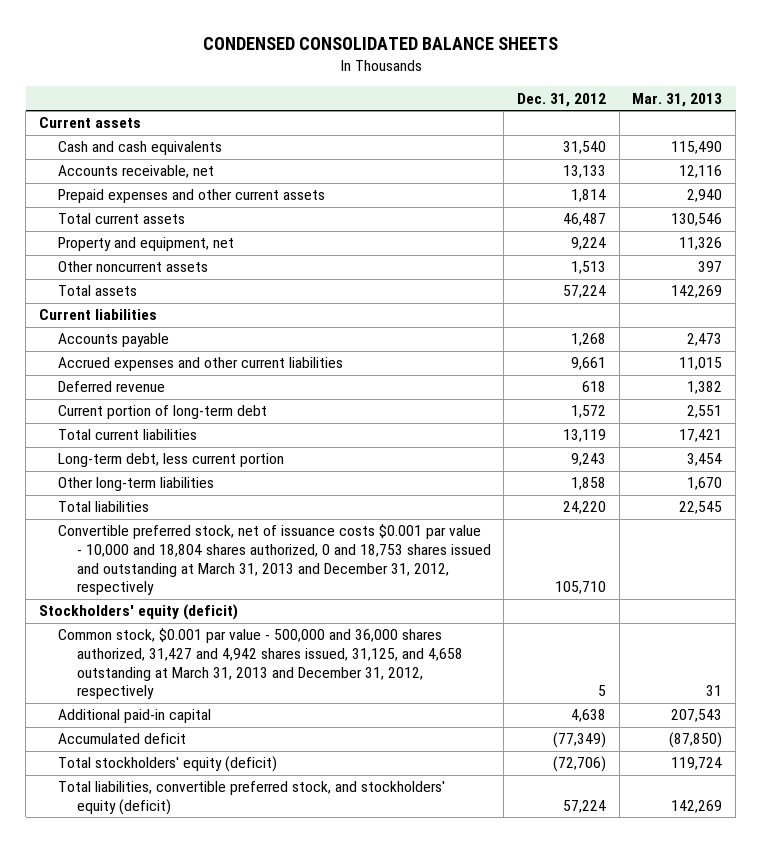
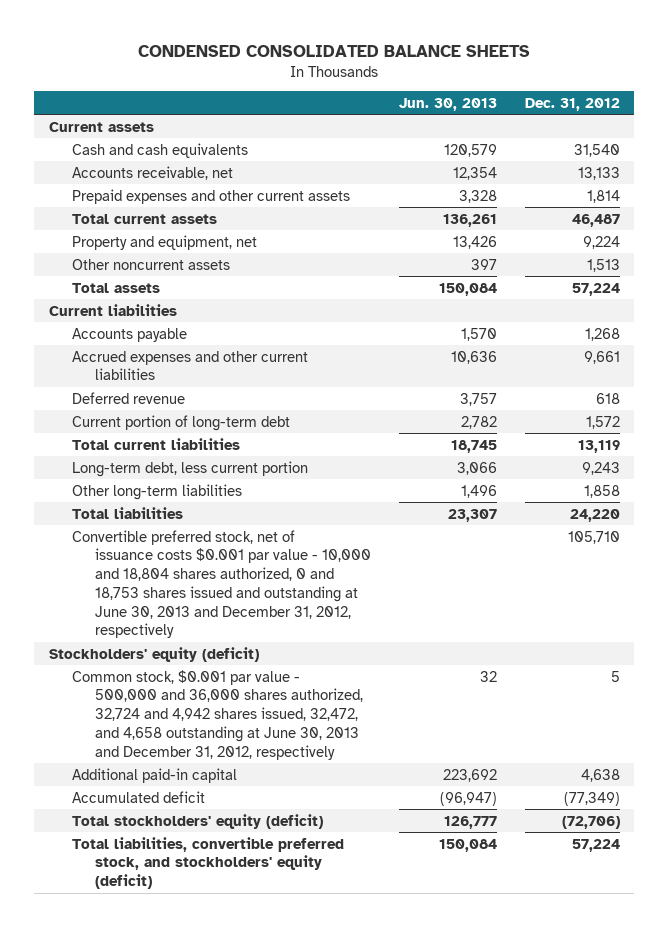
- | Dec. 31, 2012 | Mar. 31, 2013
+ | Jun. 30, 2013 | Dec. 31, 2012
- Convertible preferred stock, net of issuance costs $0.001 par value - 10,000 and 18,804 shares authorized, 0 and 18,753 shares issued and outstanding at March 31, 2013 and December 31, 2012, respectively | 105,710 |
+ Convertible preferred stock, net of issuance costs $0.001 par value - 10,000 and 18,804 shares authorized, 0 and 18,753 shares issued and outstanding at June 30, 2013 and December 31, 2012, respectively | | 105,710
- Common stock, $0.001 par value - 500,000 and 36,000 shares authorized, 31,427 and 4,942 shares issued, 31,125, and 4,658 outstanding at March 31, 2013 and December 31, 2012, respectively | 5 | 31
+ Common stock, $0.001 par value - 500,000 and 36,000 shares authorized, 32,724 and 4,942 shares issued, 32,472, and 4,658 outstanding at June 30, 2013 and December 31, 2012, respectively | 32 | 5

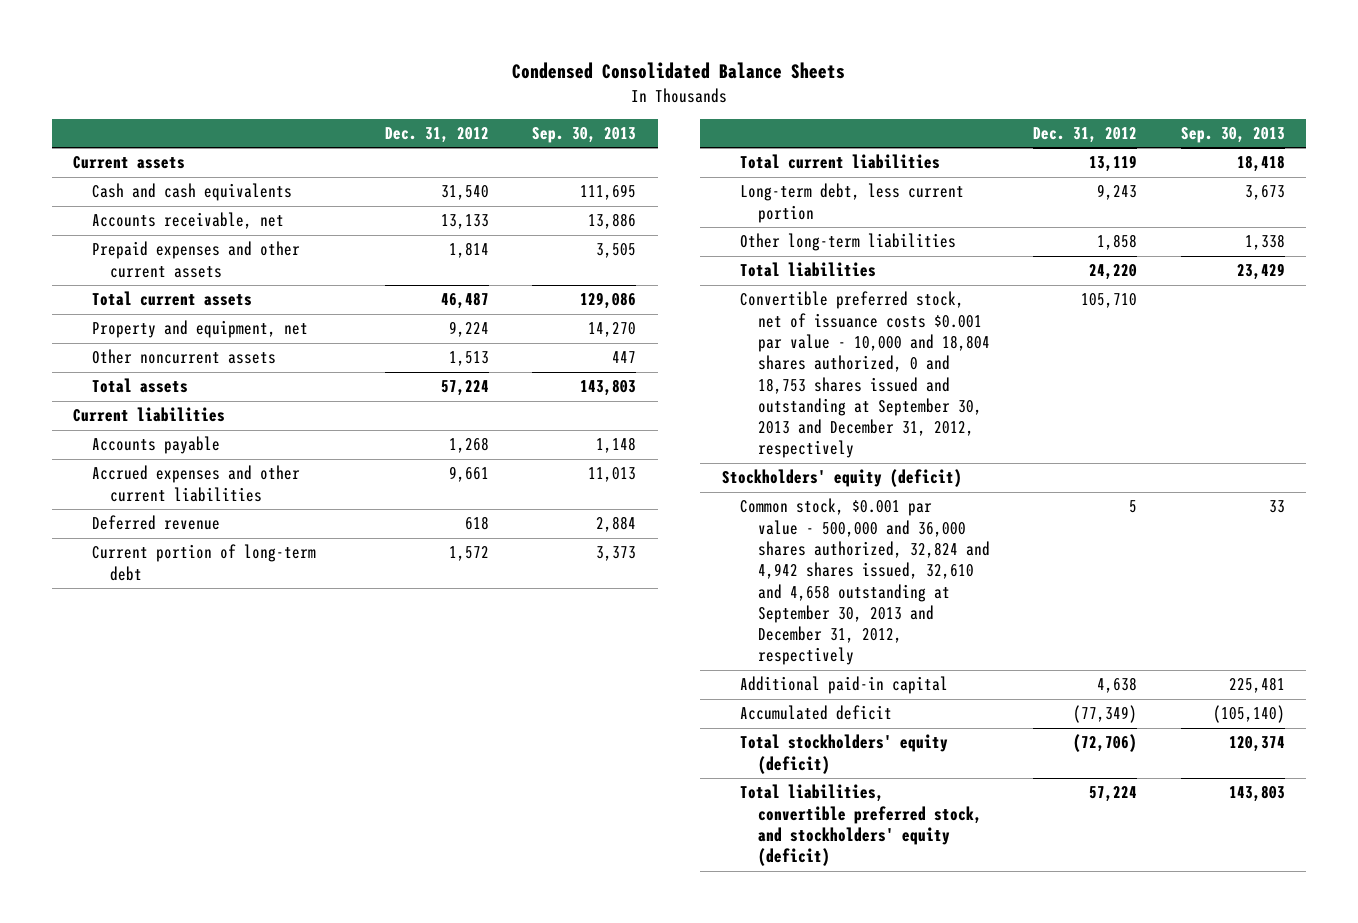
- CONDENSED CONSOLIDATED BALANCE SHEETS
+ Condensed Consolidated Balance Sheets
- | Jun. 30, 2013 | Dec. 31, 2012
+ | Dec. 31, 2012 | Sep. 30, 2013
- Convertible preferred stock, net of issuance costs $0.001 par value - 10,000 and 18,804 shares authorized, 0 and 18,753 shares issued and outstanding at June 30, 2013 and December 31, 2012, respectively | | 105,710
+ Convertible preferred stock, net of issuance costs $0.001 par value - 10,000 and 18,804 shares authorized, 0 and 18,753 shares issued and outstanding at September 30, 2013 and December 31, 2012, respectively | 105,710 |
- Common stock, $0.001 par value - 500,000 and 36,000 shares authorized, 32,724 and 4,942 shares issued, 32,472, and 4,658 outstanding at June 30, 2013 and December 31, 2012, respectively | 32 | 5
+ Common stock, $0.001 par value - 500,000 and 36,000 shares authorized, 32,824 and 4,942 shares issued, 32,610 and 4,658 outstanding at September 30, 2013 and December 31, 2012, respectively | 5 | 33

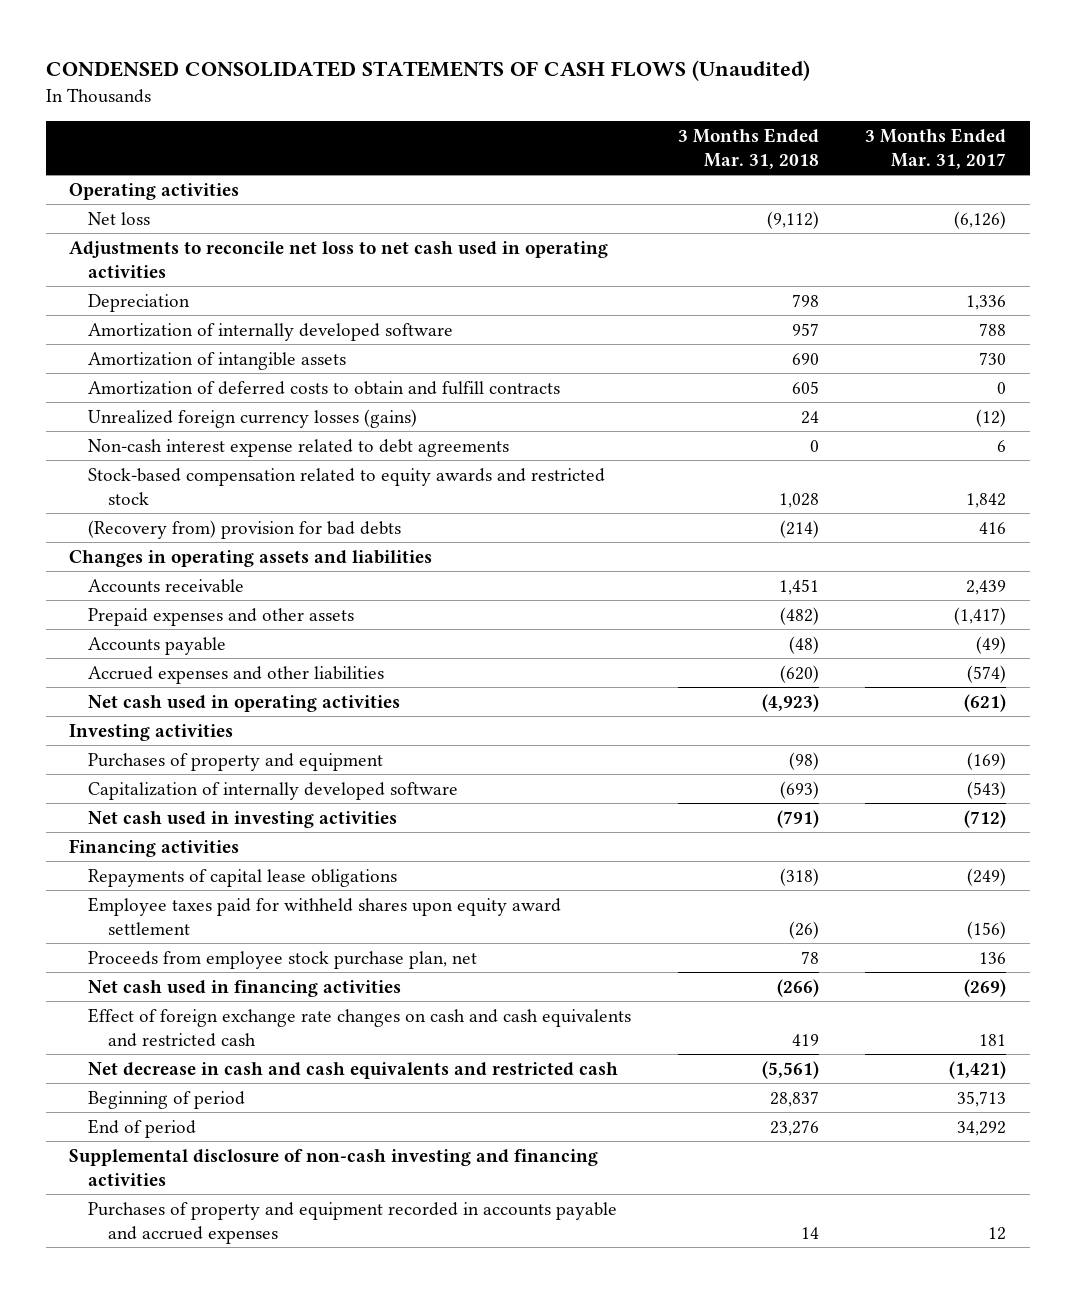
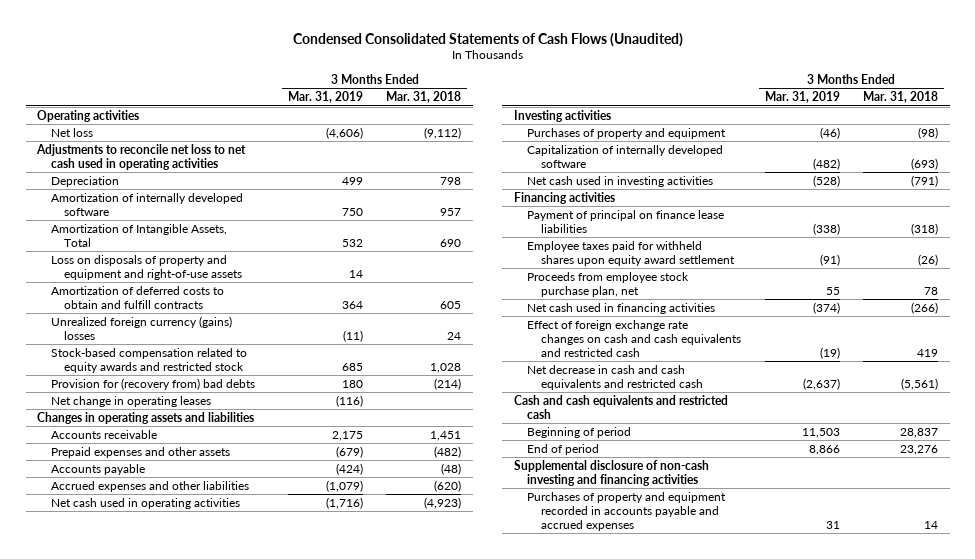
- CONDENSED CONSOLIDATED STATEMENTS OF CASH FLOWS (Unaudited)
+ Condensed Consolidated Statements of Cash Flows (Unaudited)
- | 3 Months Ended Mar. 31, 2018 | 3 Months Ended Mar. 31, 2017
+ | 3 Months Ended Mar. 31, 2019 | 3 Months Ended Mar. 31, 2018
- Amortization of intangible assets | 690 | 730
+ Amortization of Intangible Assets, Total | 532 | 690
+ Loss on disposals of property and equipment and right-of-use assets | 14 |
- Unrealized foreign currency losses (gains) | 24 | (12)
- Non-cash interest expense related to debt agreements | 0 | 6
+ Unrealized foreign currency (gains) losses | (11) | 24
- (Recovery from) provision for bad debts | (214) | 416
+ Provision for (recovery from) bad debts | 180 | (214)
+ Net change in operating leases | (116) |
- Repayments of capital lease obligations | (318) | (249)
+ Payment of principal on finance lease liabilities | (338) | (318)
+ Cash and cash equivalents and restricted cash

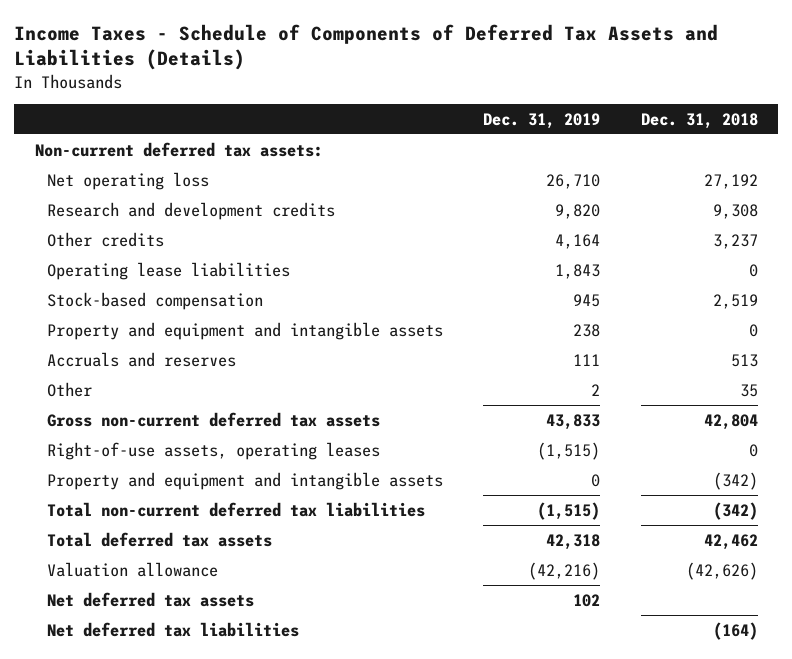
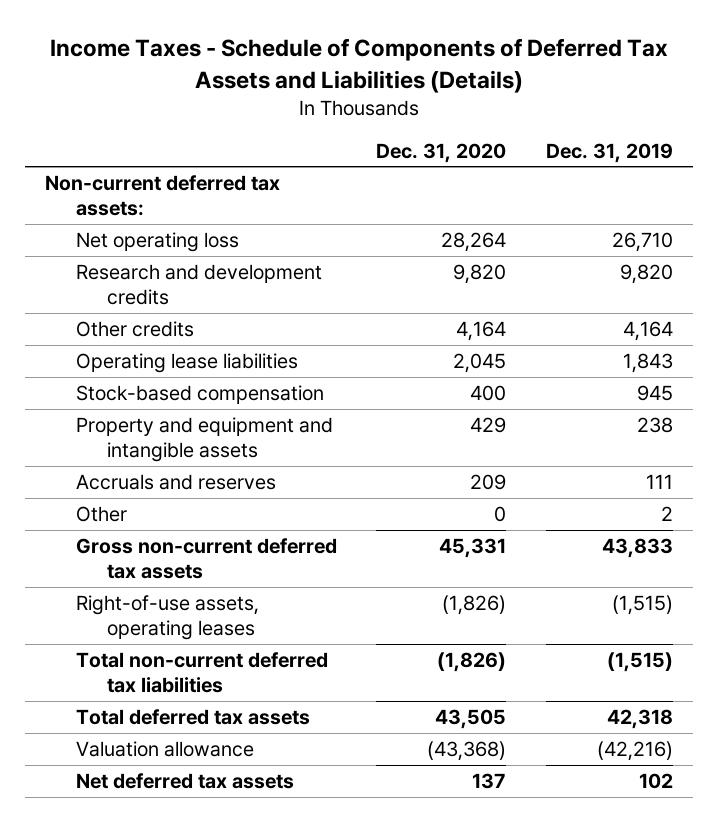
- | Dec. 31, 2019 | Dec. 31, 2018
+ | Dec. 31, 2020 | Dec. 31, 2019
- Property and equipment and intangible assets | 0 | (342)
- Net deferred tax liabilities | | (164)

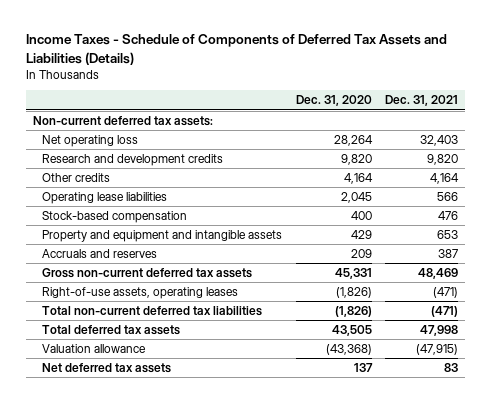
- | Dec. 31, 2020 | Dec. 31, 2019
+ | Dec. 31, 2020 | Dec. 31, 2021
- Other | 0 | 2

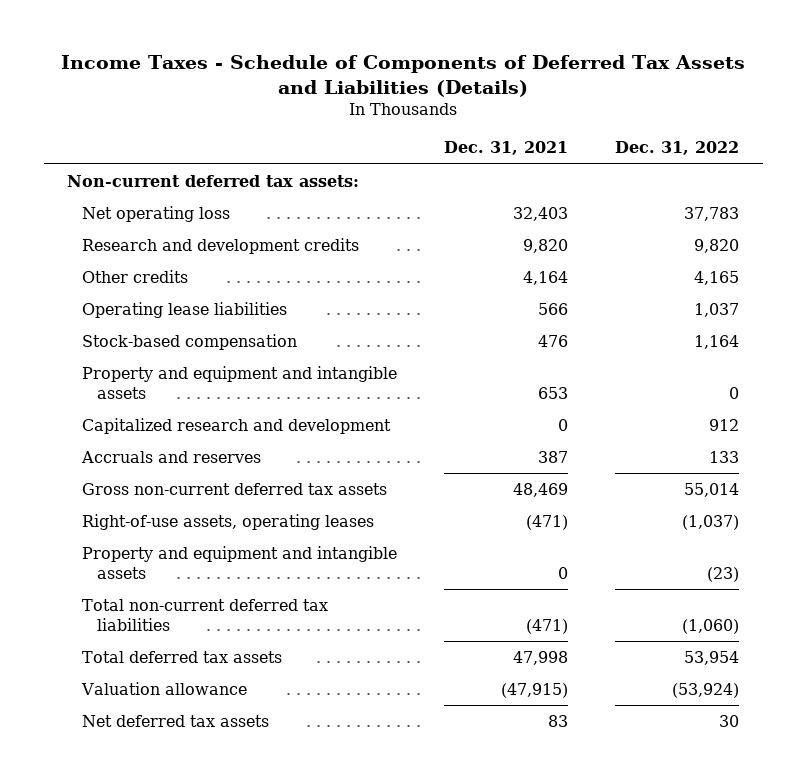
- | Dec. 31, 2020 | Dec. 31, 2021
+ | Dec. 31, 2021 | Dec. 31, 2022
+ Capitalized research and development | 0 | 912
+ Property and equipment and intangible assets | 0 | (23)

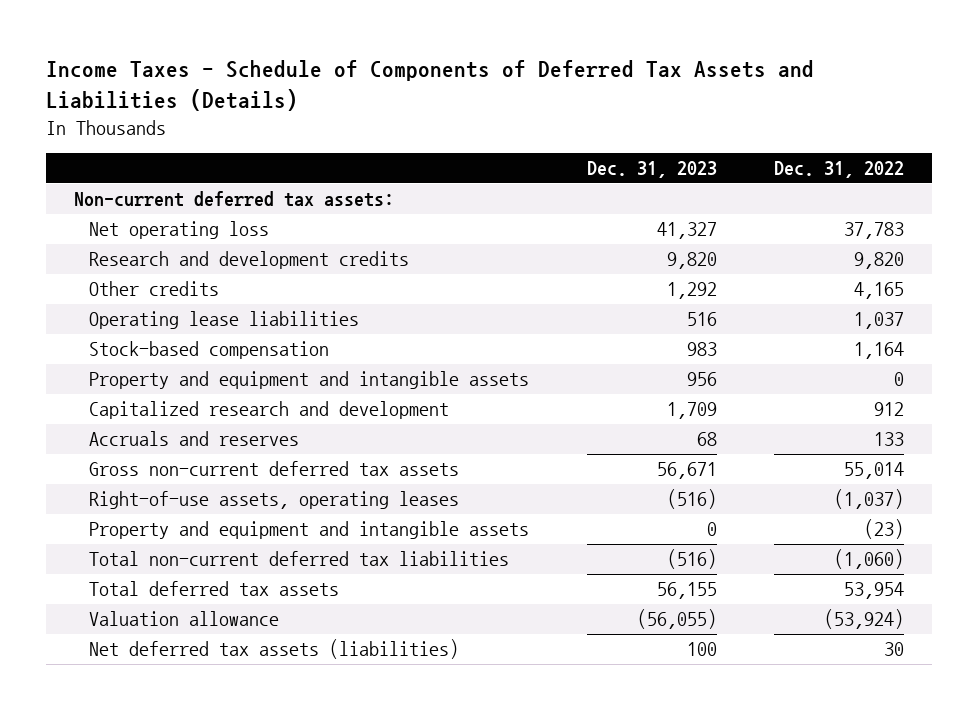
- | Dec. 31, 2021 | Dec. 31, 2022
+ | Dec. 31, 2023 | Dec. 31, 2022
- Net deferred tax assets | 83 | 30
+ Net deferred tax assets (liabilities) | 100 | 30

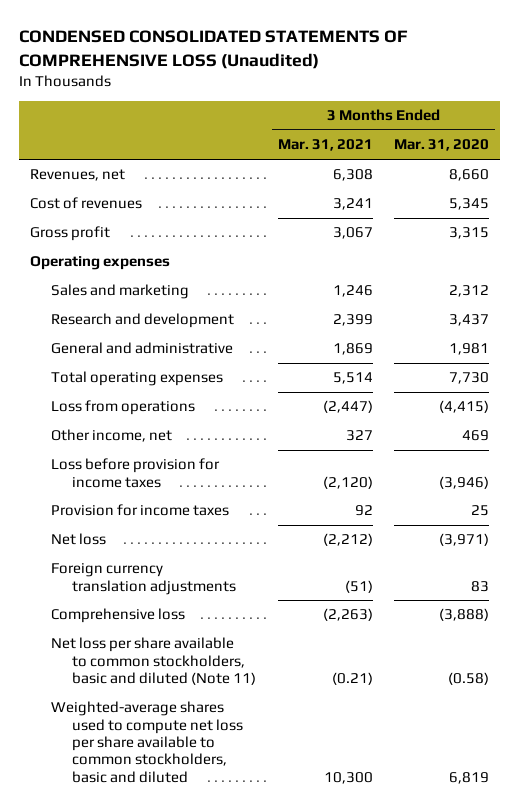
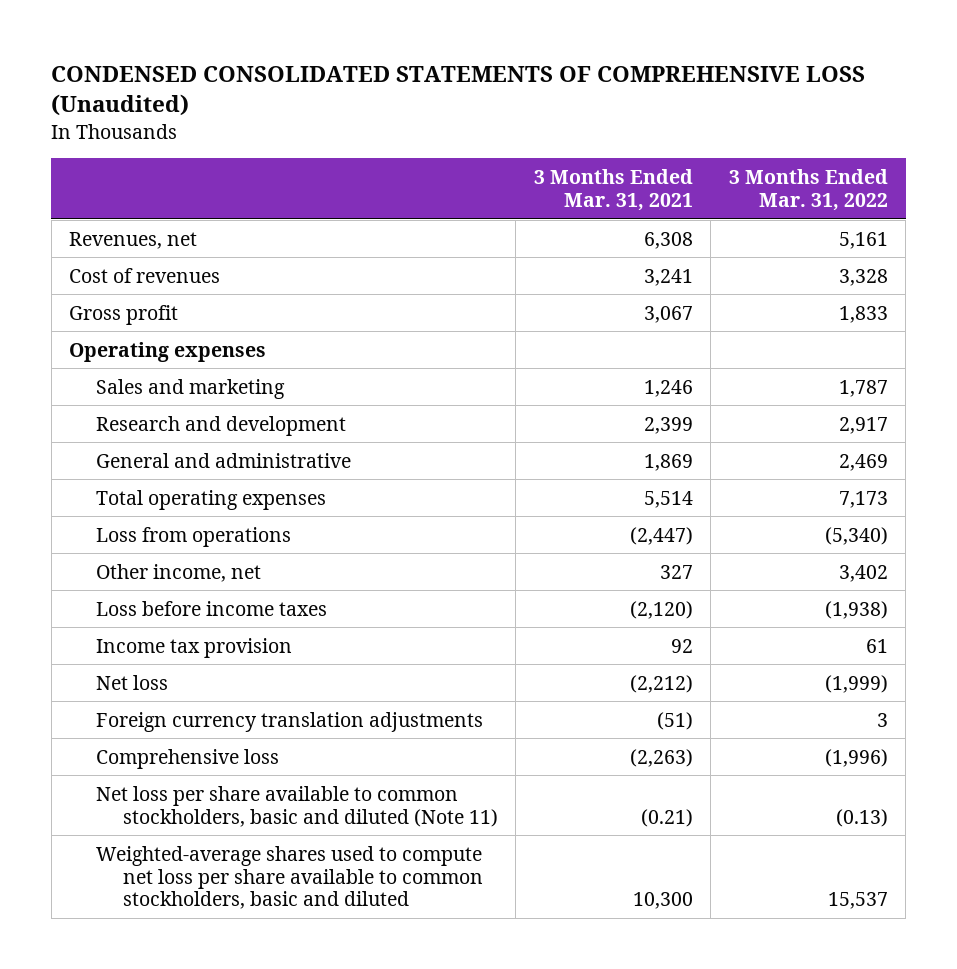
- | 3 Months Ended Mar. 31, 2021 | 3 Months Ended Mar. 31, 2020
+ | 3 Months Ended Mar. 31, 2021 | 3 Months Ended Mar. 31, 2022
- Loss before provision for income taxes | (2,120) | (3,946)
- Provision for income taxes | 92 | 25
+ Loss before income taxes | (2,120) | (1,938)
+ Income tax provision | 92 | 61

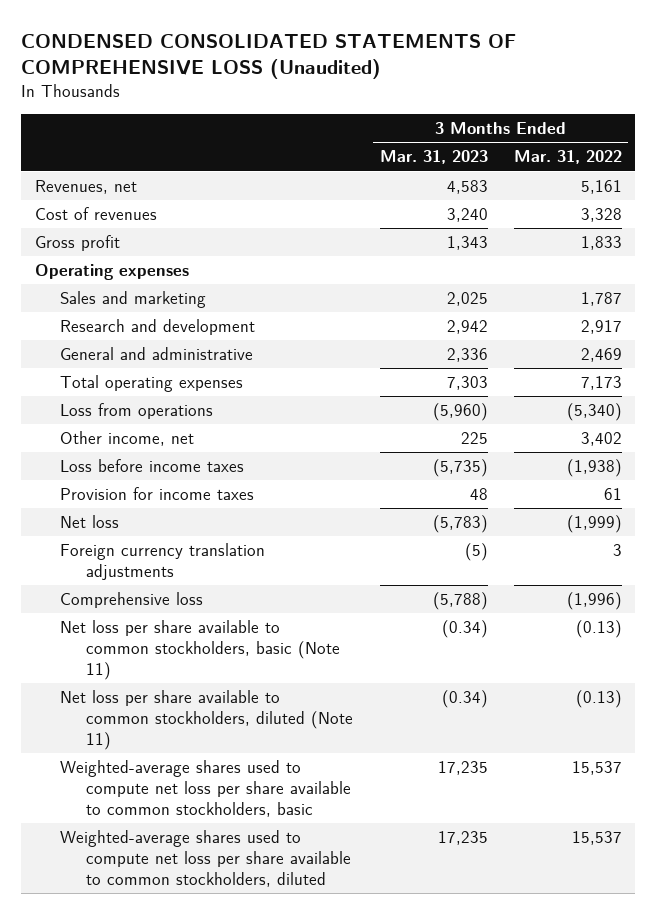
- | 3 Months Ended Mar. 31, 2021 | 3 Months Ended Mar. 31, 2022
+ | 3 Months Ended Mar. 31, 2023 | 3 Months Ended Mar. 31, 2022
- Income tax provision | 92 | 61
+ Provision for income taxes | 48 | 61
- Net loss per share available to common stockholders, basic and diluted (Note 11) | (0.21) | (0.13)
- Weighted-average shares used to compute net loss per share available to common stockholders, basic and diluted | 10,300 | 15,537
+ Net loss per share available to common stockholders, basic (Note 11) | (0.34) | (0.13)
+ Net loss per share available to common stockholders, diluted (Note 11) | (0.34) | (0.13)
+ Weighted-average shares used to compute net loss per share available to common stockholders, basic | 17,235 | 15,537
+ Weighted-average shares used to compute net loss per share available to common stockholders, diluted | 17,235 | 15,537

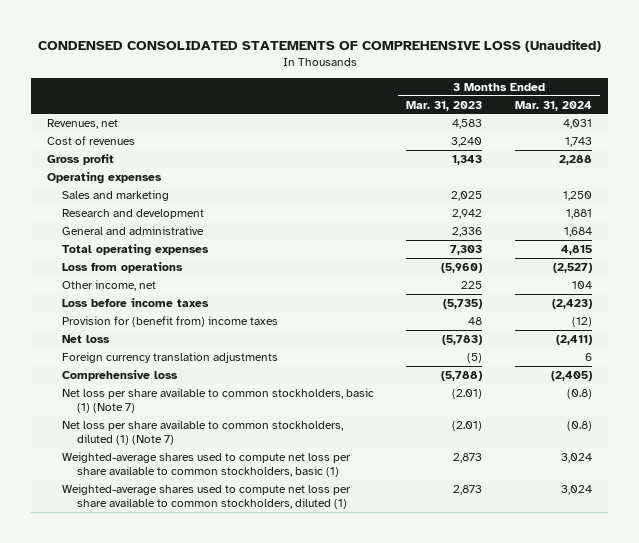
- | 3 Months Ended Mar. 31, 2023 | 3 Months Ended Mar. 31, 2022
+ | 3 Months Ended Mar. 31, 2023 | 3 Months Ended Mar. 31, 2024
- Provision for income taxes | 48 | 61
+ Provision for (benefit from) income taxes | 48 | (12)
- Net loss per share available to common stockholders, basic (Note 11) | (0.34) | (0.13)
- Net loss per share available to common stockholders, diluted (Note 11) | (0.34) | (0.13)
- Weighted-average shares used to compute net loss per share available to common stockholders, basic | 17,235 | 15,537
- Weighted-average shares used to compute net loss per share available to common stockholders, diluted | 17,235 | 15,537
+ Net loss per share available to common stockholders, basic (1) (Note 7) | (2.01) | (0.8)
+ Net loss per share available to common stockholders, diluted (1) (Note 7) | (2.01) | (0.8)
+ Weighted-average shares used to compute net loss per share available to common stockholders, basic (1) | 2,873 | 3,024
+ Weighted-average shares used to compute net loss per share available to common stockholders, diluted (1) | 2,873 | 3,024

